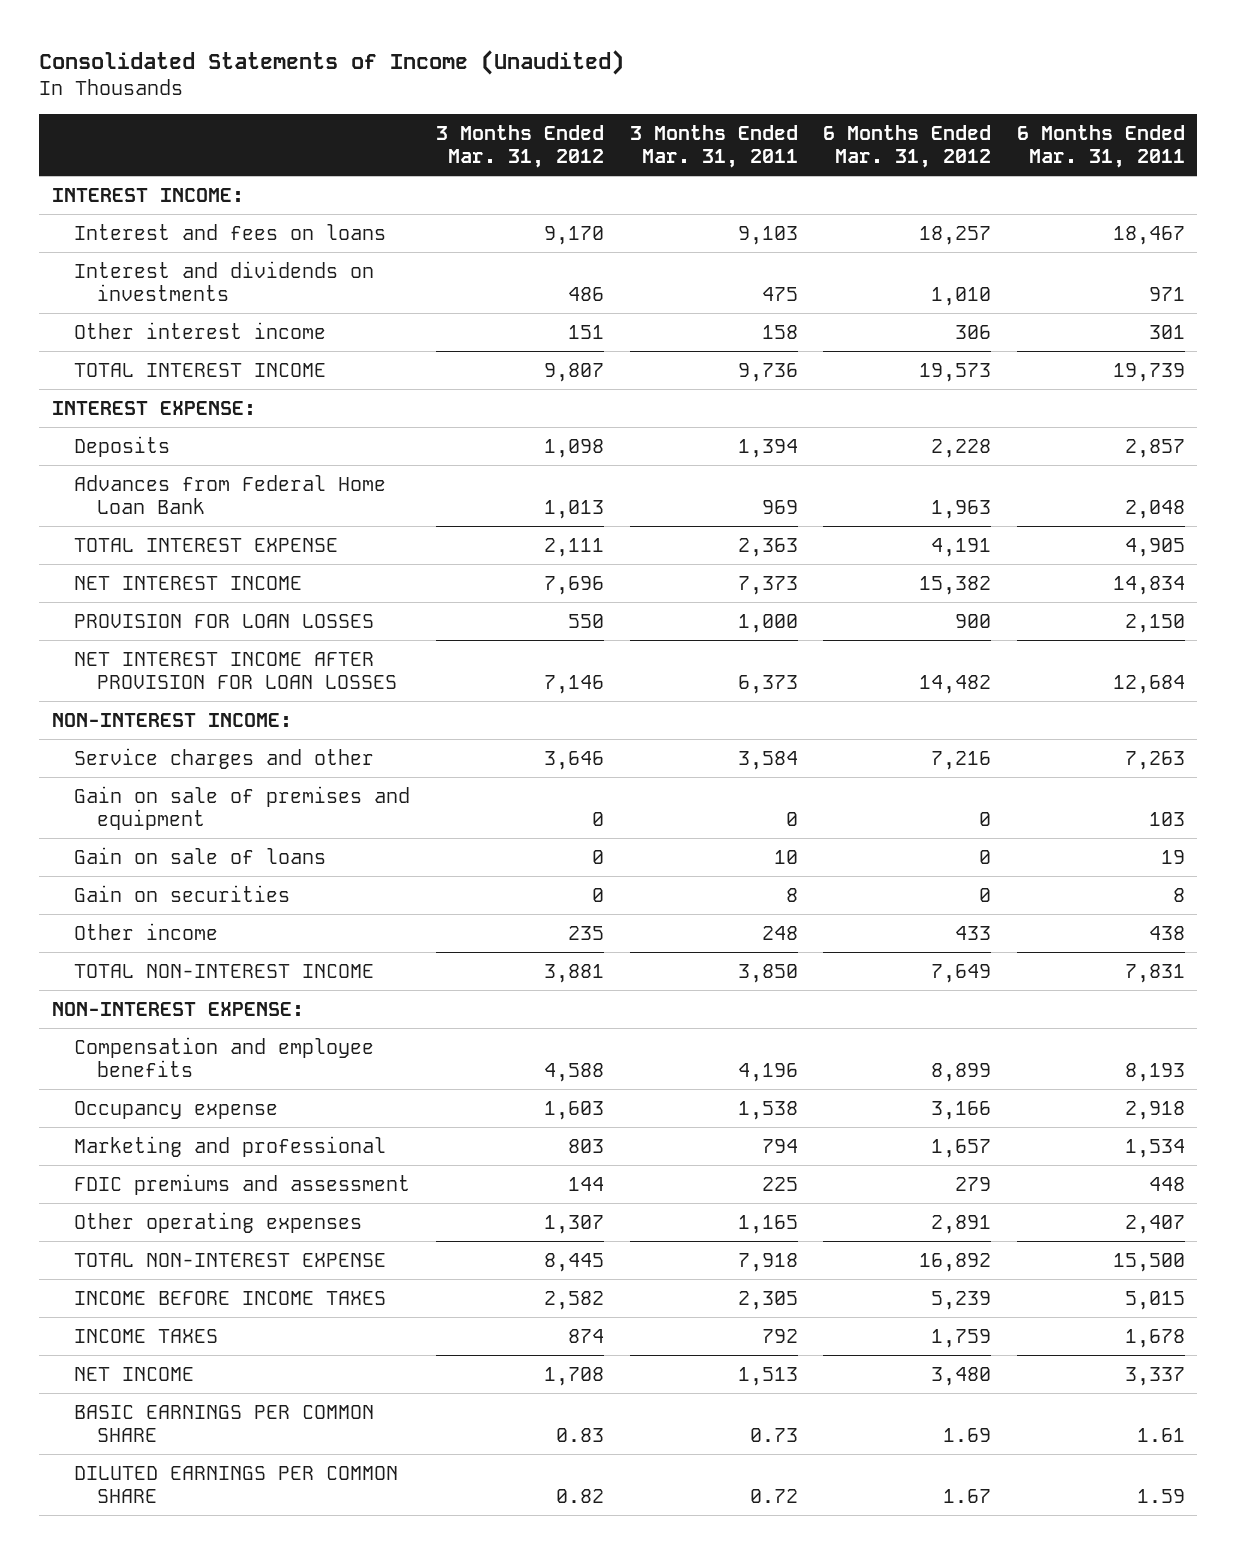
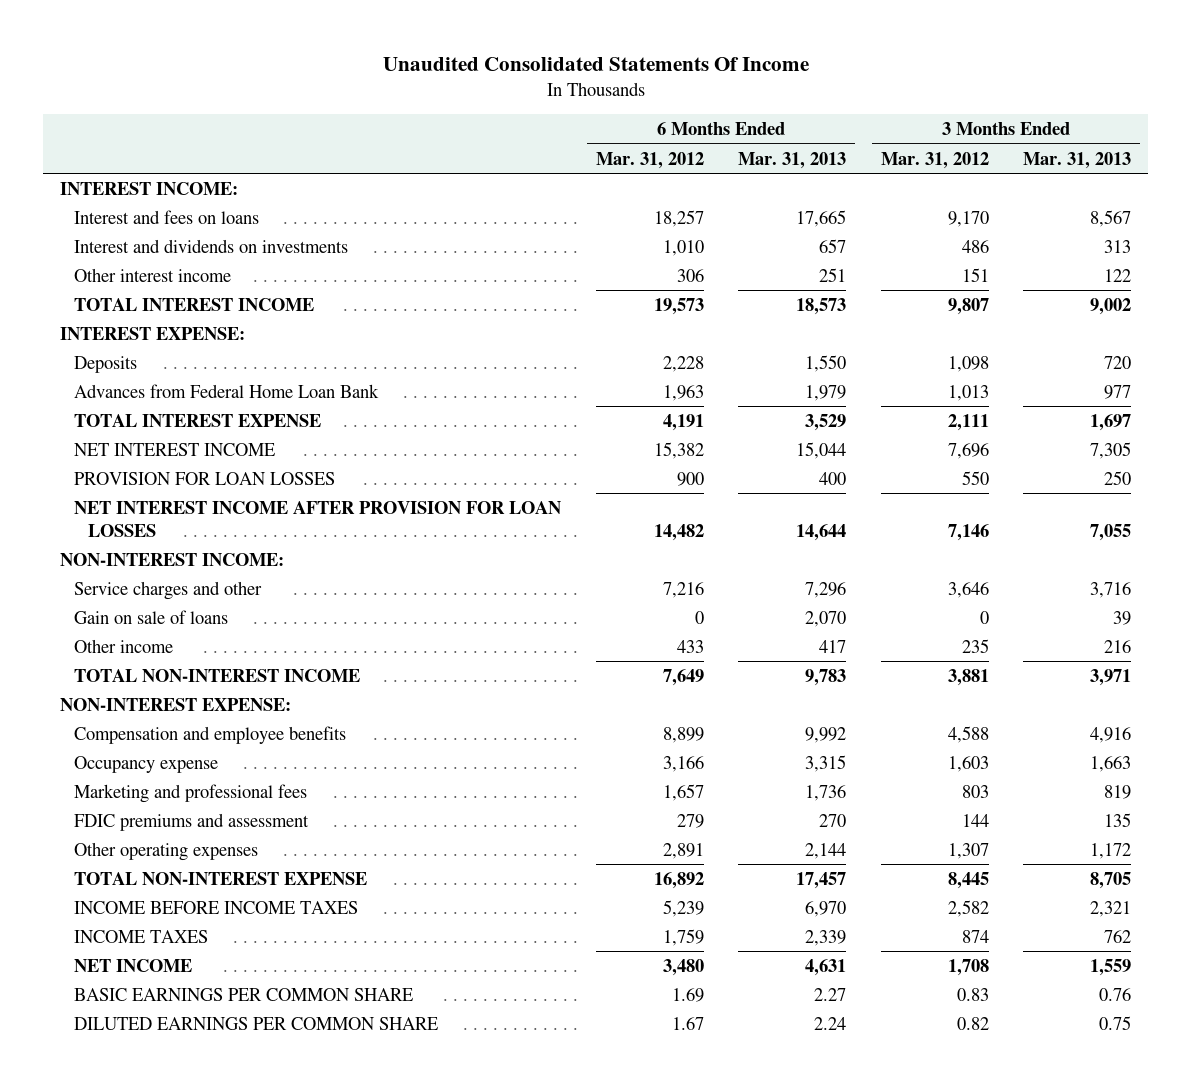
- Consolidated Statements of Income (Unaudited)
+ Unaudited Consolidated Statements Of Income
- | 3 Months Ended Mar. 31, 2012 | 3 Months Ended Mar. 31, 2011 | 6 Months Ended Mar. 31, 2012 | 6 Months Ended Mar. 31, 2011
+ | 6 Months Ended Mar. 31, 2012 | 6 Months Ended Mar. 31, 2013 | 3 Months Ended Mar. 31, 2012 | 3 Months Ended Mar. 31, 2013
- Gain on sale of premises and equipment | 0 | 0 | 0 | 103
- Gain on securities | 0 | 8 | 0 | 8
- Marketing and professional | 803 | 794 | 1,657 | 1,534
+ Marketing and professional fees | 1,657 | 1,736 | 803 | 819

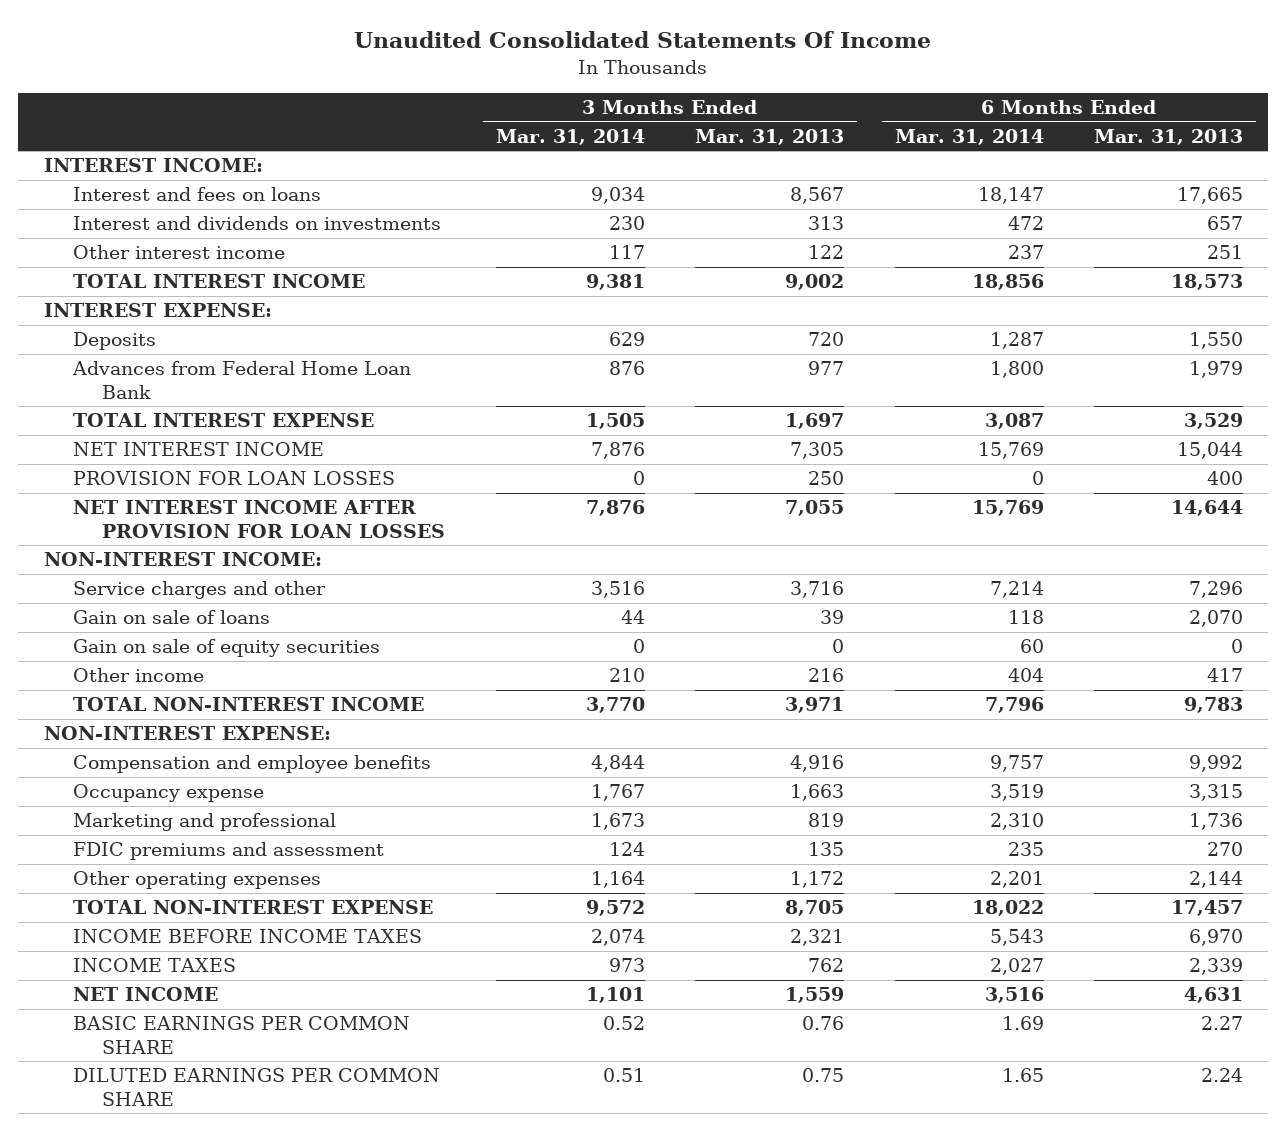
- | 6 Months Ended Mar. 31, 2012 | 6 Months Ended Mar. 31, 2013 | 3 Months Ended Mar. 31, 2012 | 3 Months Ended Mar. 31, 2013
+ | 3 Months Ended Mar. 31, 2014 | 3 Months Ended Mar. 31, 2013 | 6 Months Ended Mar. 31, 2014 | 6 Months Ended Mar. 31, 2013
+ Gain on sale of equity securities | 0 | 0 | 60 | 0
- Marketing and professional fees | 1,657 | 1,736 | 803 | 819
+ Marketing and professional | 1,673 | 819 | 2,310 | 1,736

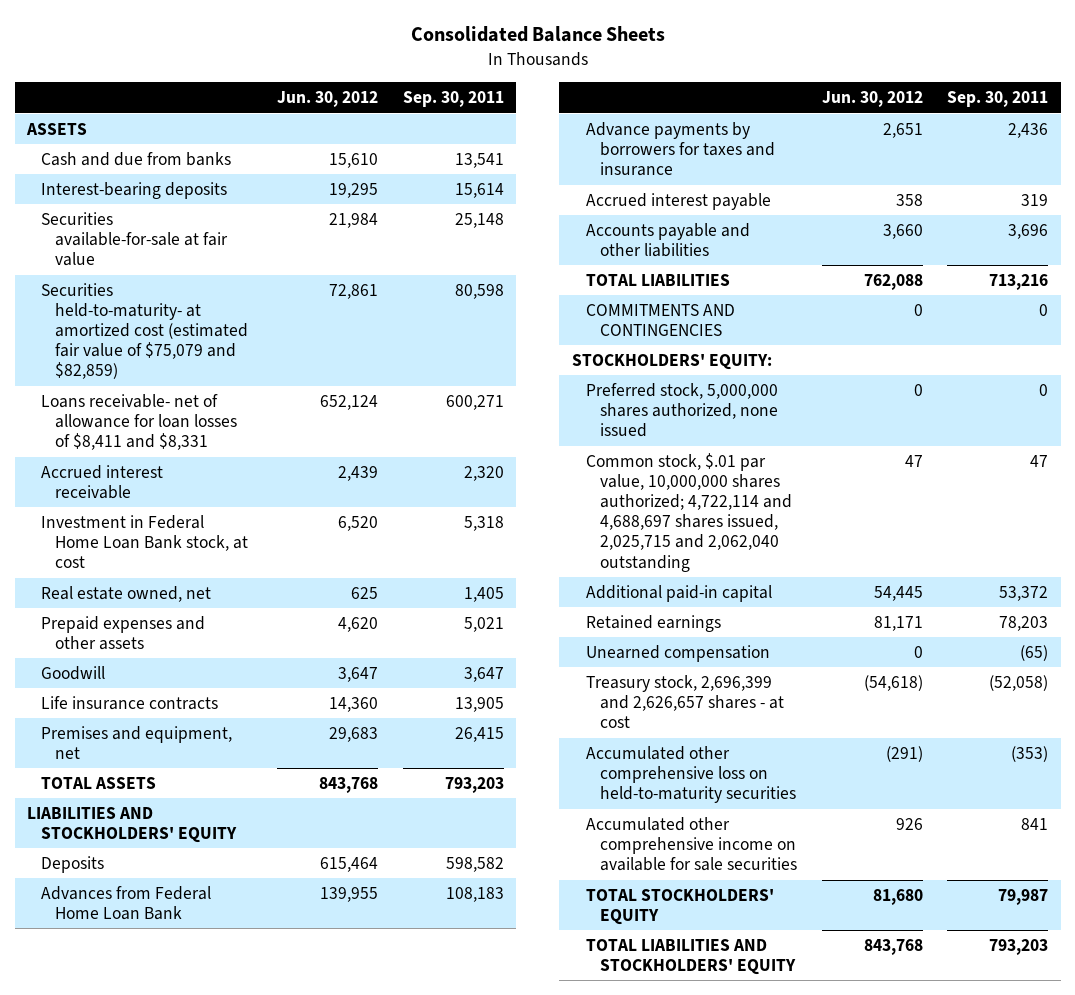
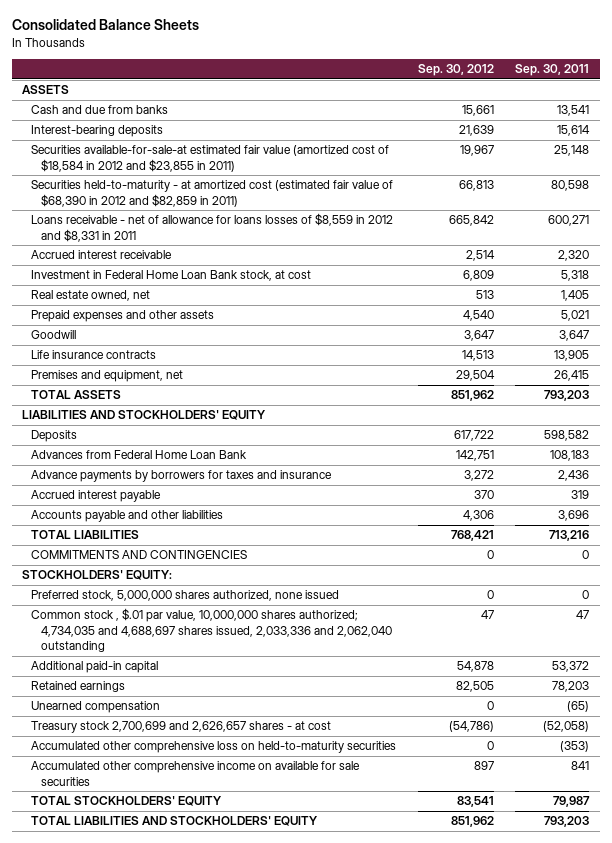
- | Jun. 30, 2012 | Sep. 30, 2011
+ | Sep. 30, 2012 | Sep. 30, 2011
- Securities available-for-sale at fair value | 21,984 | 25,148
- Securities held-to-maturity- at amortized cost (estimated fair value of $75,079 and $82,859) | 72,861 | 80,598
- Loans receivable- net of allowance for loan losses of $8,411 and $8,331 | 652,124 | 600,271
+ Securities available-for-sale-at estimated fair value (amortized cost of $18,584 in 2012 and $23,855 in 2011) | 19,967 | 25,148
+ Securities held-to-maturity - at amortized cost (estimated fair value of $68,390 in 2012 and $82,859 in 2011) | 66,813 | 80,598
+ Loans receivable - net of allowance for loans losses of $8,559 in 2012 and $8,331 in 2011 | 665,842 | 600,271
- Common stock, $.01 par value, 10,000,000 shares authorized; 4,722,114 and 4,688,697 shares issued, 2,025,715 and 2,062,040 outstanding | 47 | 47
+ Common stock , $.01 par value, 10,000,000 shares authorized; 4,734,035 and 4,688,697 shares issued, 2,033,336 and 2,062,040 outstanding | 47 | 47
- Treasury stock, 2,696,399 and 2,626,657 shares - at cost | (54,618) | (52,058)
+ Treasury stock 2,700,699 and 2,626,657 shares - at cost | (54,786) | (52,058)

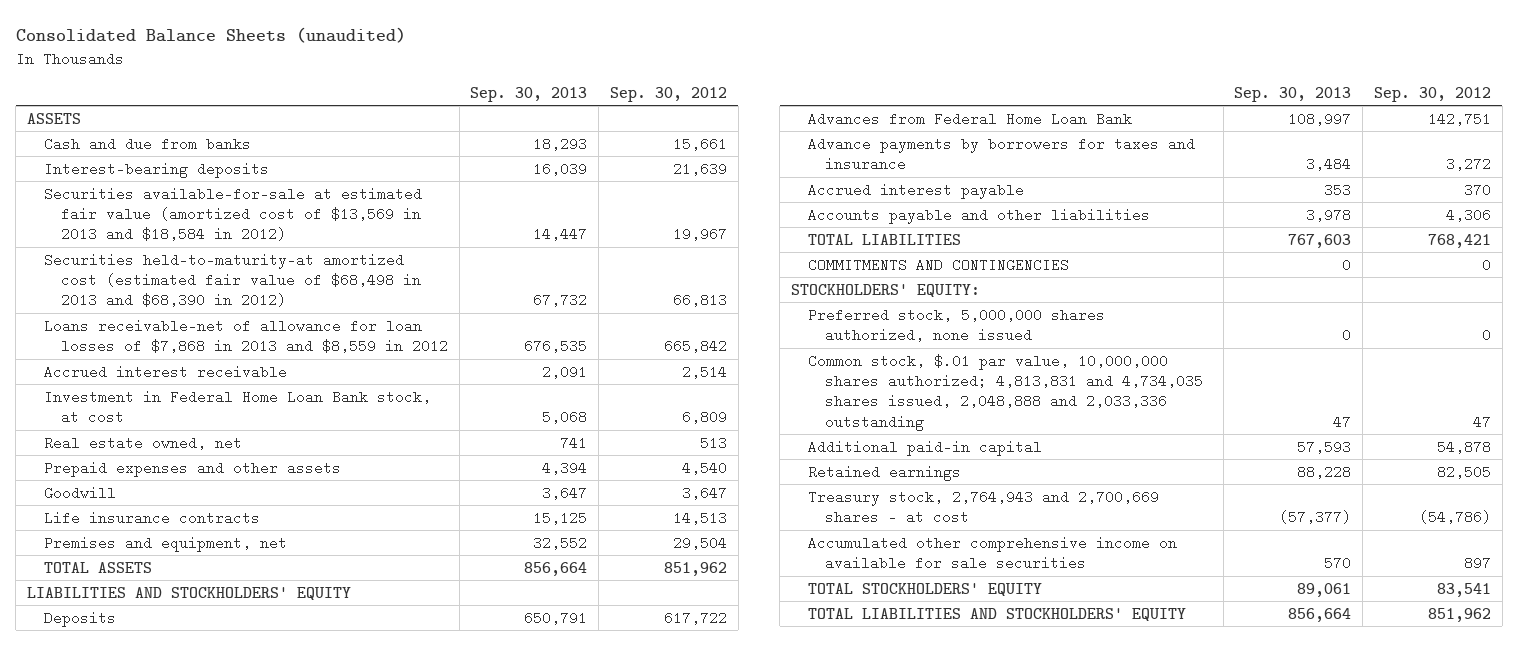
- Consolidated Balance Sheets
+ Consolidated Balance Sheets (unaudited)
- | Sep. 30, 2012 | Sep. 30, 2011
+ | Sep. 30, 2013 | Sep. 30, 2012
- Securities available-for-sale-at estimated fair value (amortized cost of $18,584 in 2012 and $23,855 in 2011) | 19,967 | 25,148
- Securities held-to-maturity - at amortized cost (estimated fair value of $68,390 in 2012 and $82,859 in 2011) | 66,813 | 80,598
- Loans receivable - net of allowance for loans losses of $8,559 in 2012 and $8,331 in 2011 | 665,842 | 600,271
+ Securities available-for-sale at estimated fair value (amortized cost of $13,569 in 2013 and $18,584 in 2012) | 14,447 | 19,967
+ Securities held-to-maturity-at amortized cost (estimated fair value of $68,498 in 2013 and $68,390 in 2012) | 67,732 | 66,813
+ Loans receivable-net of allowance for loan losses of $7,868 in 2013 and $8,559 in 2012 | 676,535 | 665,842
- Common stock , $.01 par value, 10,000,000 shares authorized; 4,734,035 and 4,688,697 shares issued, 2,033,336 and 2,062,040 outstanding | 47 | 47
+ Common stock, $.01 par value, 10,000,000 shares authorized; 4,813,831 and 4,734,035 shares issued, 2,048,888 and 2,033,336 outstanding | 47 | 47
- Unearned compensation | 0 | (65)
- Treasury stock 2,700,699 and 2,626,657 shares - at cost | (54,786) | (52,058)
- Accumulated other comprehensive loss on held-to-maturity securities | 0 | (353)
+ Treasury stock, 2,764,943 and 2,700,669 shares - at cost | (57,377) | (54,786)

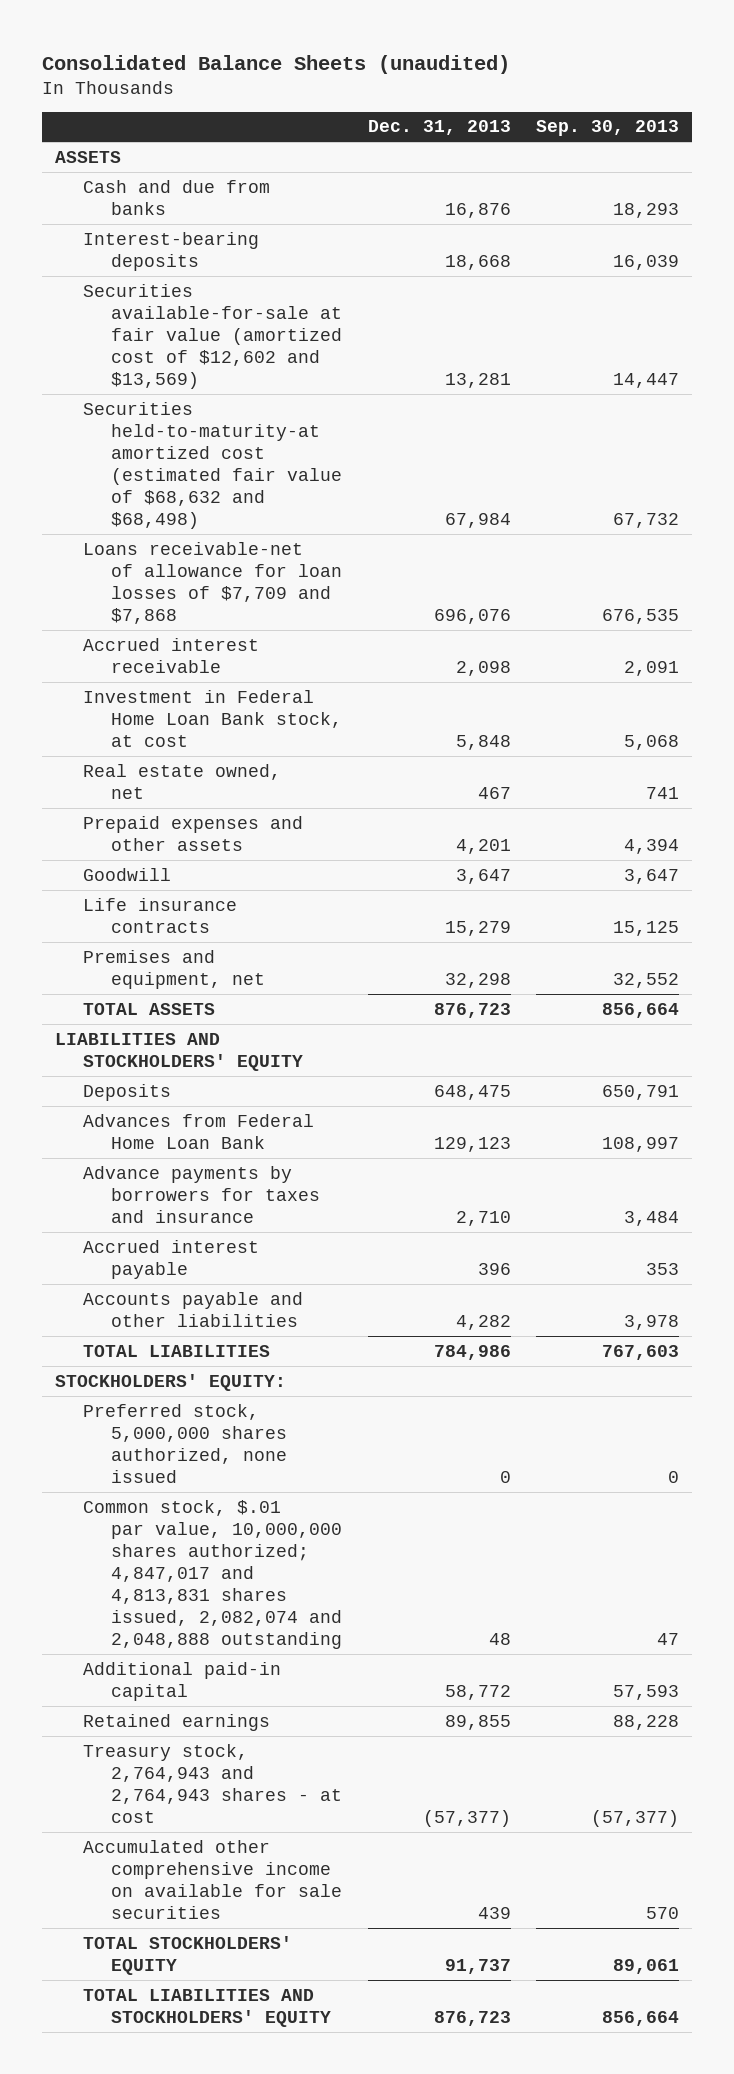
- | Sep. 30, 2013 | Sep. 30, 2012
+ | Dec. 31, 2013 | Sep. 30, 2013
- Securities available-for-sale at estimated fair value (amortized cost of $13,569 in 2013 and $18,584 in 2012) | 14,447 | 19,967
- Securities held-to-maturity-at amortized cost (estimated fair value of $68,498 in 2013 and $68,390 in 2012) | 67,732 | 66,813
- Loans receivable-net of allowance for loan losses of $7,868 in 2013 and $8,559 in 2012 | 676,535 | 665,842
+ Securities available-for-sale at fair value (amortized cost of $12,602 and $13,569) | 13,281 | 14,447
+ Securities held-to-maturity-at amortized cost (estimated fair value of $68,632 and $68,498) | 67,984 | 67,732
+ Loans receivable-net of allowance for loan losses of $7,709 and $7,868 | 696,076 | 676,535
- COMMITMENTS AND CONTINGENCIES | 0 | 0
- Common stock, $.01 par value, 10,000,000 shares authorized; 4,813,831 and 4,734,035 shares issued, 2,048,888 and 2,033,336 outstanding | 47 | 47
+ Common stock, $.01 par value, 10,000,000 shares authorized; 4,847,017 and 4,813,831 shares issued, 2,082,074 and 2,048,888 outstanding | 48 | 47
- Treasury stock, 2,764,943 and 2,700,669 shares - at cost | (57,377) | (54,786)
+ Treasury stock, 2,764,943 and 2,764,943 shares - at cost | (57,377) | (57,377)

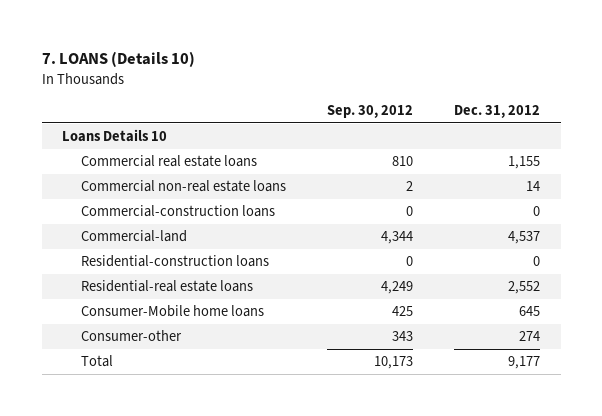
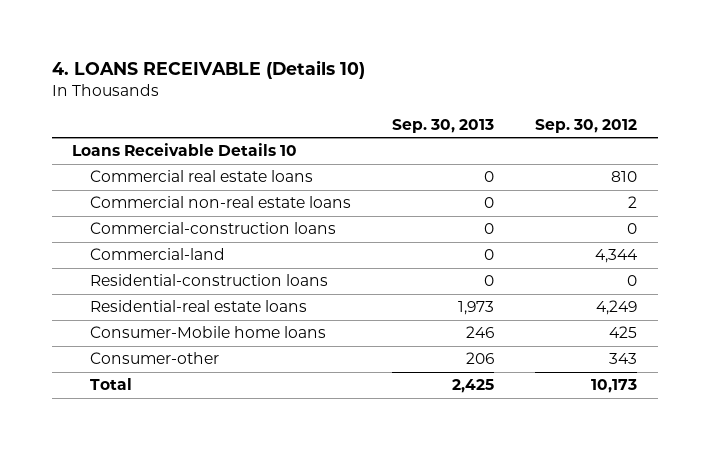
- 7. LOANS (Details 10)
+ 4. LOANS RECEIVABLE (Details 10)
- | Sep. 30, 2012 | Dec. 31, 2012
+ | Sep. 30, 2013 | Sep. 30, 2012
- Loans Details 10
+ Loans Receivable Details 10

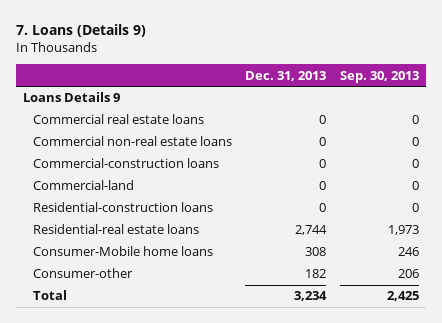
- 4. LOANS RECEIVABLE (Details 10)
+ 7. Loans (Details 9)
- | Sep. 30, 2013 | Sep. 30, 2012
+ | Dec. 31, 2013 | Sep. 30, 2013
- Loans Receivable Details 10
+ Loans Details 9

